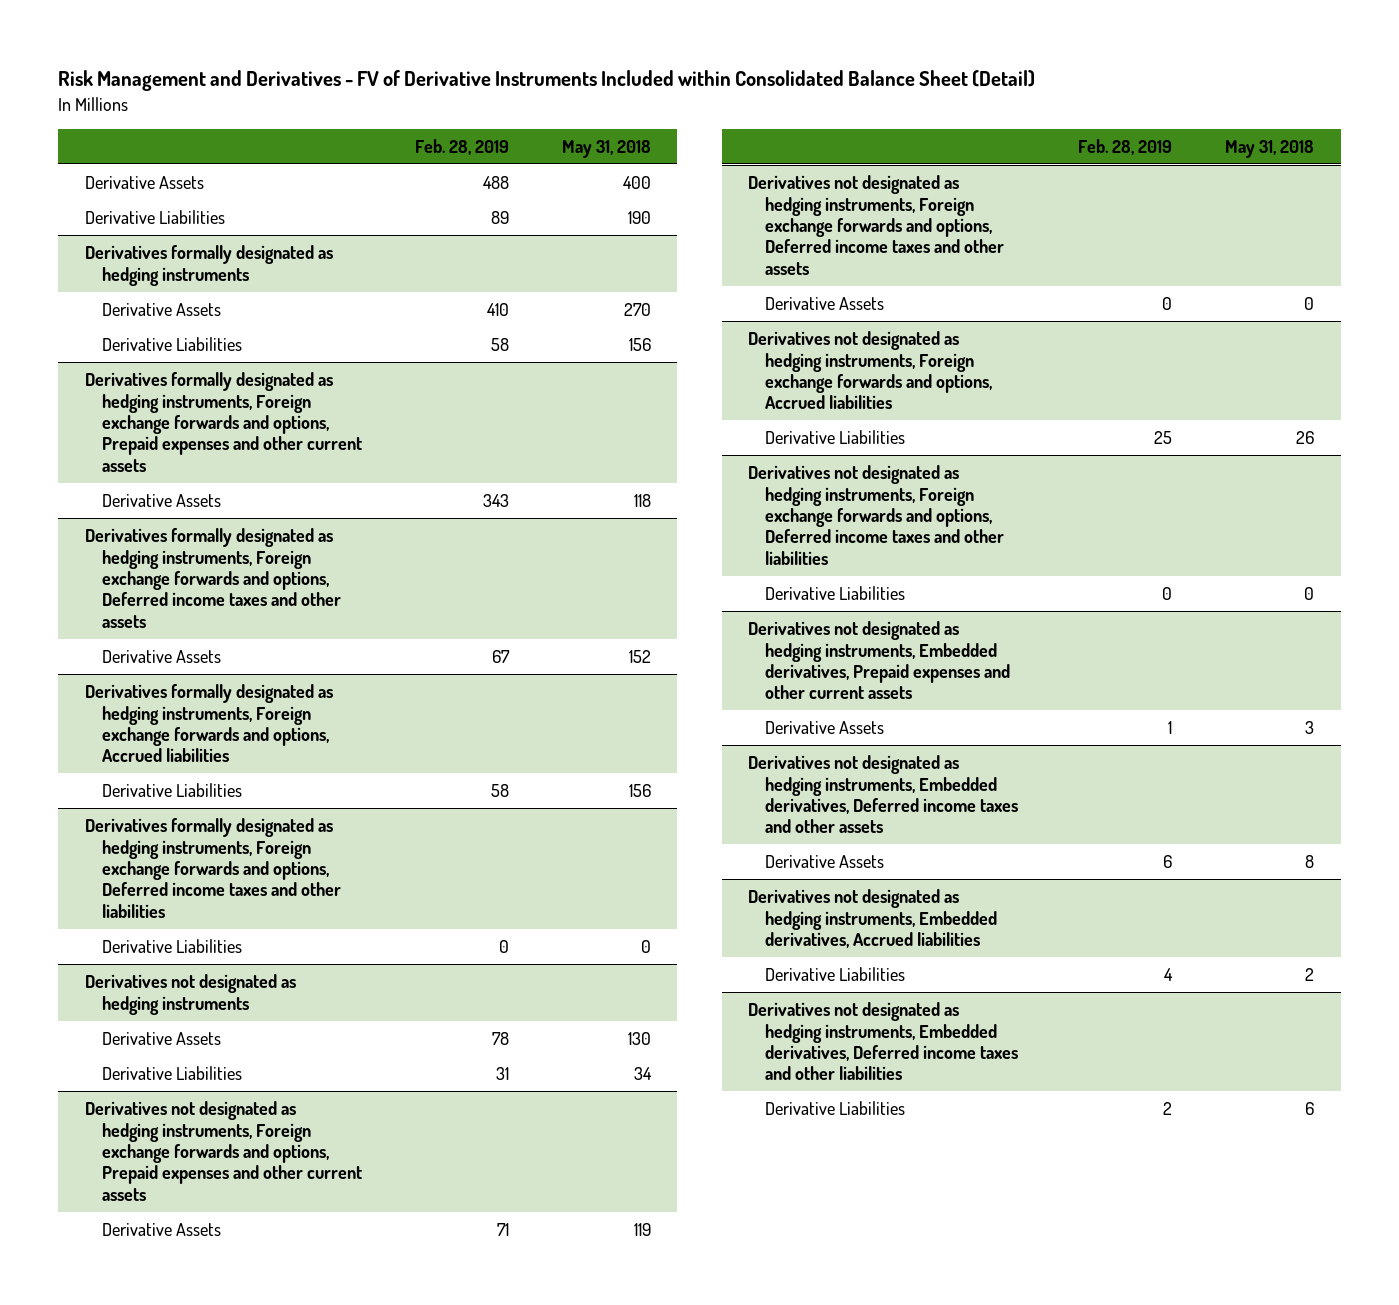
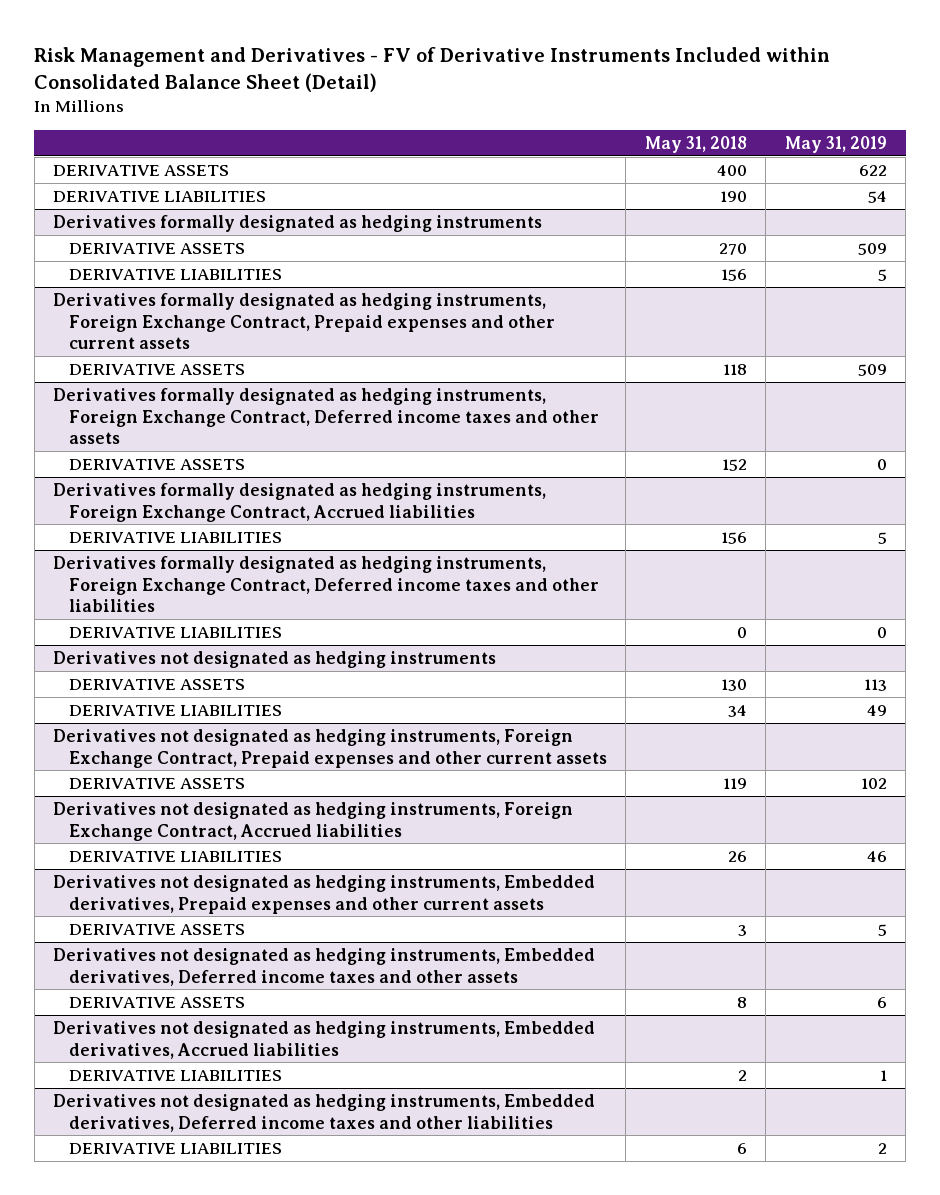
- | Feb. 28, 2019 | May 31, 2018
+ | May 31, 2018 | May 31, 2019
- Derivative Assets | 488 | 400
- Derivative Liabilities | 89 | 190
+ DERIVATIVE ASSETS | 400 | 622
+ DERIVATIVE LIABILITIES | 190 | 54
@ Derivatives formally designated as hedging instruments
- Derivative Assets | 410 | 270
- Derivative Liabilities | 58 | 156
- Derivatives formally designated as hedging instruments, Foreign exchange forwards and options, Prepaid expenses and other current assets
- Derivative Assets | 343 | 118
- Derivatives formally designated as hedging instruments, Foreign exchange forwards and options, Deferred income taxes and other assets
- Derivative Assets | 67 | 152
- Derivatives formally designated as hedging instruments, Foreign exchange forwards and options, Accrued liabilities
- Derivative Liabilities | 58 | 156
- Derivatives formally designated as hedging instruments, Foreign exchange forwards and options, Deferred income taxes and other liabilities
- Derivative Liabilities | 0 | 0
@ Derivatives formally designated as hedging instruments
+ DERIVATIVE ASSETS | 270 | 509
+ DERIVATIVE LIABILITIES | 156 | 5
+ Derivatives formally designated as hedging instruments, Foreign Exchange Contract, Prepaid expenses and other current assets
+ DERIVATIVE ASSETS | 118 | 509
+ Derivatives formally designated as hedging instruments, Foreign Exchange Contract, Deferred income taxes and other assets
+ DERIVATIVE ASSETS | 152 | 0
+ Derivatives formally designated as hedging instruments, Foreign Exchange Contract, Accrued liabilities
+ DERIVATIVE LIABILITIES | 156 | 5
+ Derivatives formally designated as hedging instruments, Foreign Exchange Contract, Deferred income taxes and other liabilities
+ DERIVATIVE LIABILITIES | 0 | 0
@ Derivatives not designated as hedging instruments
- Derivative Assets | 78 | 130
- Derivative Liabilities | 31 | 34
- Derivatives not designated as hedging instruments, Foreign exchange forwards and options, Prepaid expenses and other current assets
- Derivative Assets | 71 | 119
- Derivatives not designated as hedging instruments, Foreign exchange forwards and options, Deferred income taxes and other assets
- Derivative Assets | 0 | 0
- Derivatives not designated as hedging instruments, Foreign exchange forwards and options, Accrued liabilities
- Derivative Liabilities | 25 | 26
- Derivatives not designated as hedging instruments, Foreign exchange forwards and options, Deferred income taxes and other liabilities
- Derivative Liabilities | 0 | 0
@ Derivatives not designated as hedging instruments
+ DERIVATIVE ASSETS | 130 | 113
+ DERIVATIVE LIABILITIES | 34 | 49
+ Derivatives not designated as hedging instruments, Foreign Exchange Contract, Prepaid expenses and other current assets
+ DERIVATIVE ASSETS | 119 | 102
+ Derivatives not designated as hedging instruments, Foreign Exchange Contract, Accrued liabilities
+ DERIVATIVE LIABILITIES | 26 | 46
@ Derivatives not designated as hedging instruments, Embedded derivatives, Prepaid expenses and other current assets
- Derivative Assets | 1 | 3
+ DERIVATIVE ASSETS | 3 | 5
@ Derivatives not designated as hedging instruments, Embedded derivatives, Deferred income taxes and other assets
- Derivative Assets | 6 | 8
+ DERIVATIVE ASSETS | 8 | 6
@ Derivatives not designated as hedging instruments, Embedded derivatives, Accrued liabilities
- Derivative Liabilities | 4 | 2
+ DERIVATIVE LIABILITIES | 2 | 1
@ Derivatives not designated as hedging instruments, Embedded derivatives, Deferred income taxes and other liabilities
- Derivative Liabilities | 2 | 6
+ DERIVATIVE LIABILITIES | 6 | 2

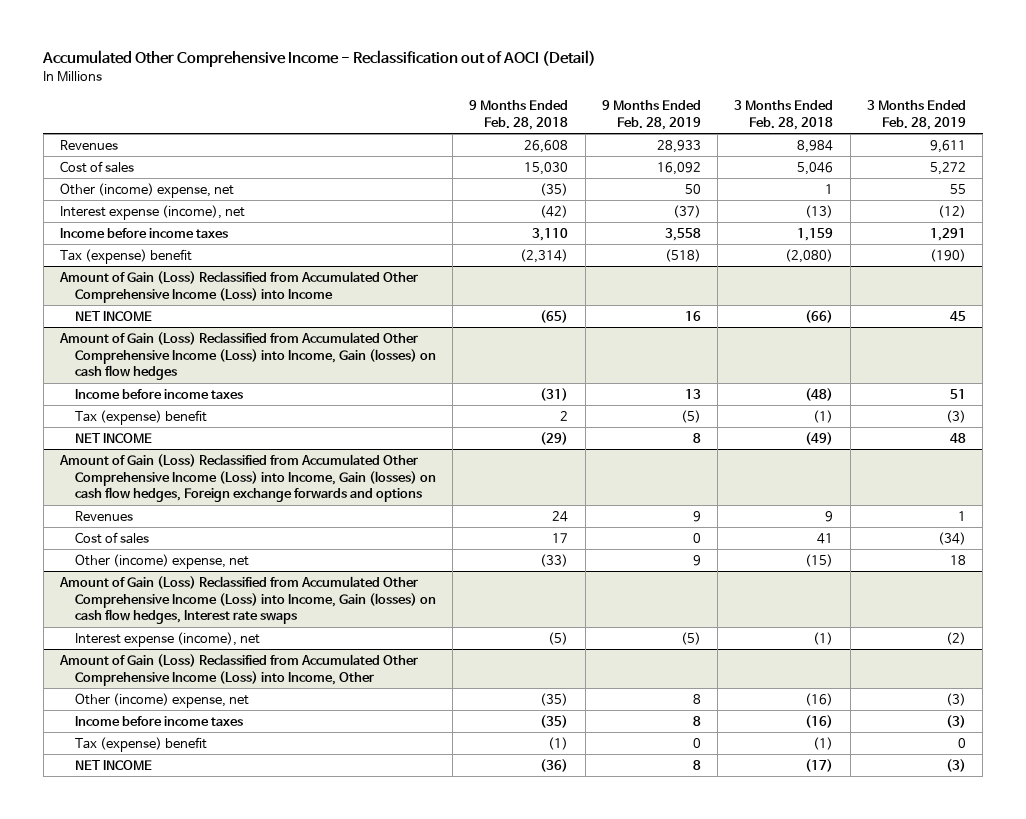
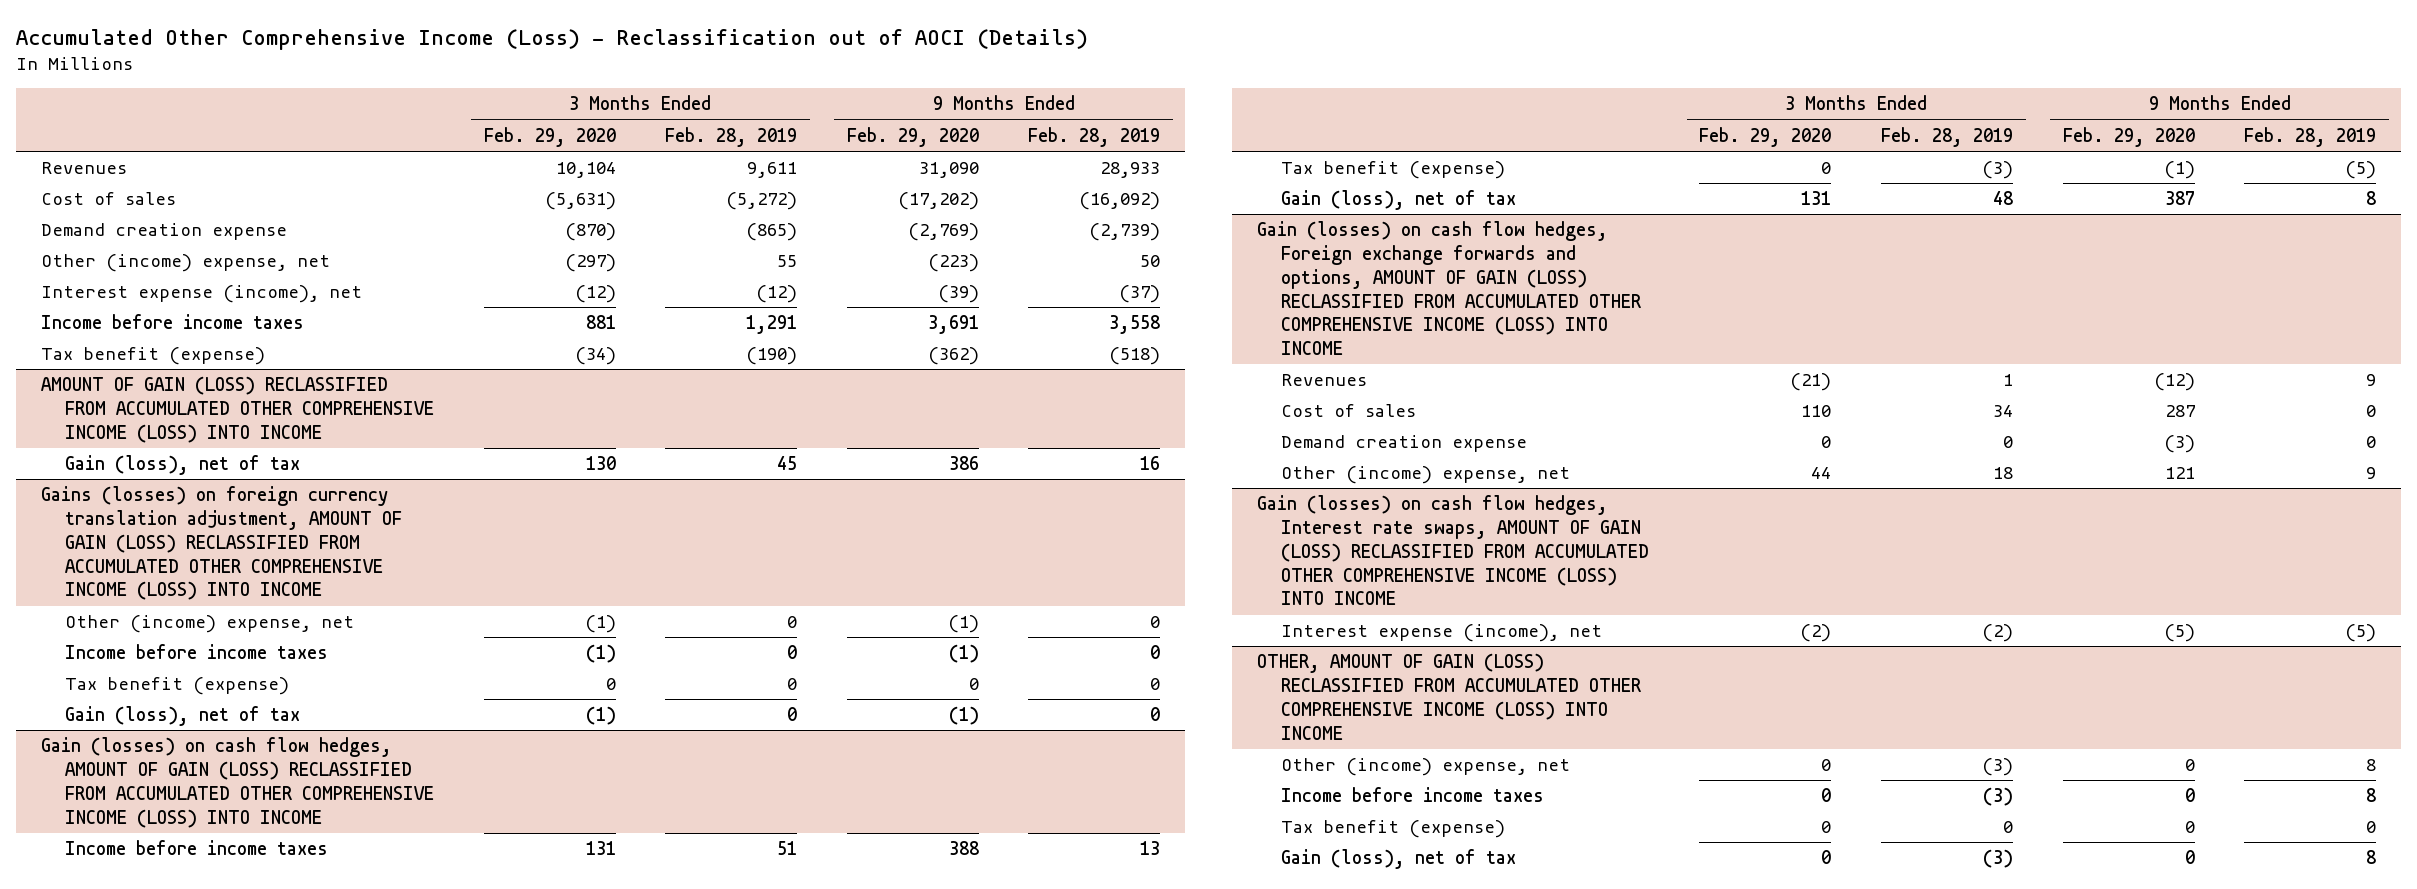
- Accumulated Other Comprehensive Income - Reclassification out of AOCI (Detail)
+ Accumulated Other Comprehensive Income (Loss) - Reclassification out of AOCI (Details)
- | 9 Months Ended Feb. 28, 2018 | 9 Months Ended Feb. 28, 2019 | 3 Months Ended Feb. 28, 2018 | 3 Months Ended Feb. 28, 2019
+ | 3 Months Ended Feb. 29, 2020 | 3 Months Ended Feb. 28, 2019 | 9 Months Ended Feb. 29, 2020 | 9 Months Ended Feb. 28, 2019
- Cost of sales | 15,030 | 16,092 | 5,046 | 5,272
+ Cost of sales | (5,631) | (5,272) | (17,202) | (16,092)
+ Demand creation expense | (870) | (865) | (2,769) | (2,739)
- Tax (expense) benefit | (2,314) | (518) | (2,080) | (190)
- Amount of Gain (Loss) Reclassified from Accumulated Other Comprehensive Income (Loss) into Income
- NET INCOME | (65) | 16 | (66) | 45
- Amount of Gain (Loss) Reclassified from Accumulated Other Comprehensive Income (Loss) into Income, Gain (losses) on cash flow hedges
+ Tax benefit (expense) | (34) | (190) | (362) | (518)
+ AMOUNT OF GAIN (LOSS) RECLASSIFIED FROM ACCUMULATED OTHER COMPREHENSIVE INCOME (LOSS) INTO INCOME
+ Gain (loss), net of tax | 130 | 45 | 386 | 16
+ Gains (losses) on foreign currency translation adjustment, AMOUNT OF GAIN (LOSS) RECLASSIFIED FROM ACCUMULATED OTHER COMPREHENSIVE INCOME (LOSS) INTO INCOME
+ Other (income) expense, net | (1) | 0 | (1) | 0
+ Income before income taxes | (1) | 0 | (1) | 0
+ Tax benefit (expense) | 0 | 0 | 0 | 0
+ Gain (loss), net of tax | (1) | 0 | (1) | 0
+ Gain (losses) on cash flow hedges, AMOUNT OF GAIN (LOSS) RECLASSIFIED FROM ACCUMULATED OTHER COMPREHENSIVE INCOME (LOSS) INTO INCOME
- Tax (expense) benefit | 2 | (5) | (1) | (3)
- NET INCOME | (29) | 8 | (49) | 48
- Amount of Gain (Loss) Reclassified from Accumulated Other Comprehensive Income (Loss) into Income, Gain (losses) on cash flow hedges, Foreign exchange forwards and options
+ Tax benefit (expense) | 0 | (3) | (1) | (5)
+ Gain (loss), net of tax | 131 | 48 | 387 | 8
+ Gain (losses) on cash flow hedges, Foreign exchange forwards and options, AMOUNT OF GAIN (LOSS) RECLASSIFIED FROM ACCUMULATED OTHER COMPREHENSIVE INCOME (LOSS) INTO INCOME
- Cost of sales | 17 | 0 | 41 | (34)
+ Cost of sales | 110 | 34 | 287 | 0
+ Demand creation expense | 0 | 0 | (3) | 0
- Amount of Gain (Loss) Reclassified from Accumulated Other Comprehensive Income (Loss) into Income, Gain (losses) on cash flow hedges, Interest rate swaps
+ Gain (losses) on cash flow hedges, Interest rate swaps, AMOUNT OF GAIN (LOSS) RECLASSIFIED FROM ACCUMULATED OTHER COMPREHENSIVE INCOME (LOSS) INTO INCOME
- Amount of Gain (Loss) Reclassified from Accumulated Other Comprehensive Income (Loss) into Income, Other
+ OTHER, AMOUNT OF GAIN (LOSS) RECLASSIFIED FROM ACCUMULATED OTHER COMPREHENSIVE INCOME (LOSS) INTO INCOME
- Tax (expense) benefit | (1) | 0 | (1) | 0
- NET INCOME | (36) | 8 | (17) | (3)
+ Tax benefit (expense) | 0 | 0 | 0 | 0
+ Gain (loss), net of tax | 0 | (3) | 0 | 8

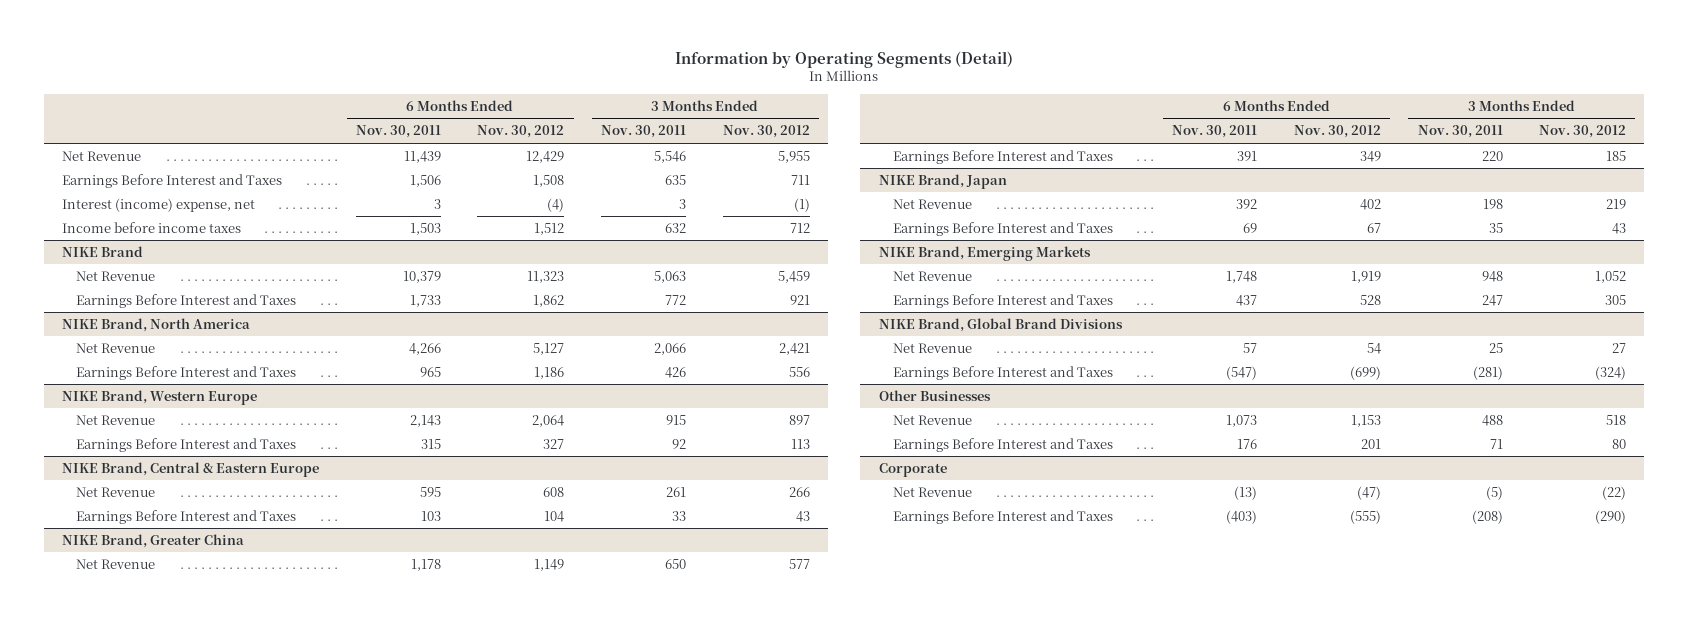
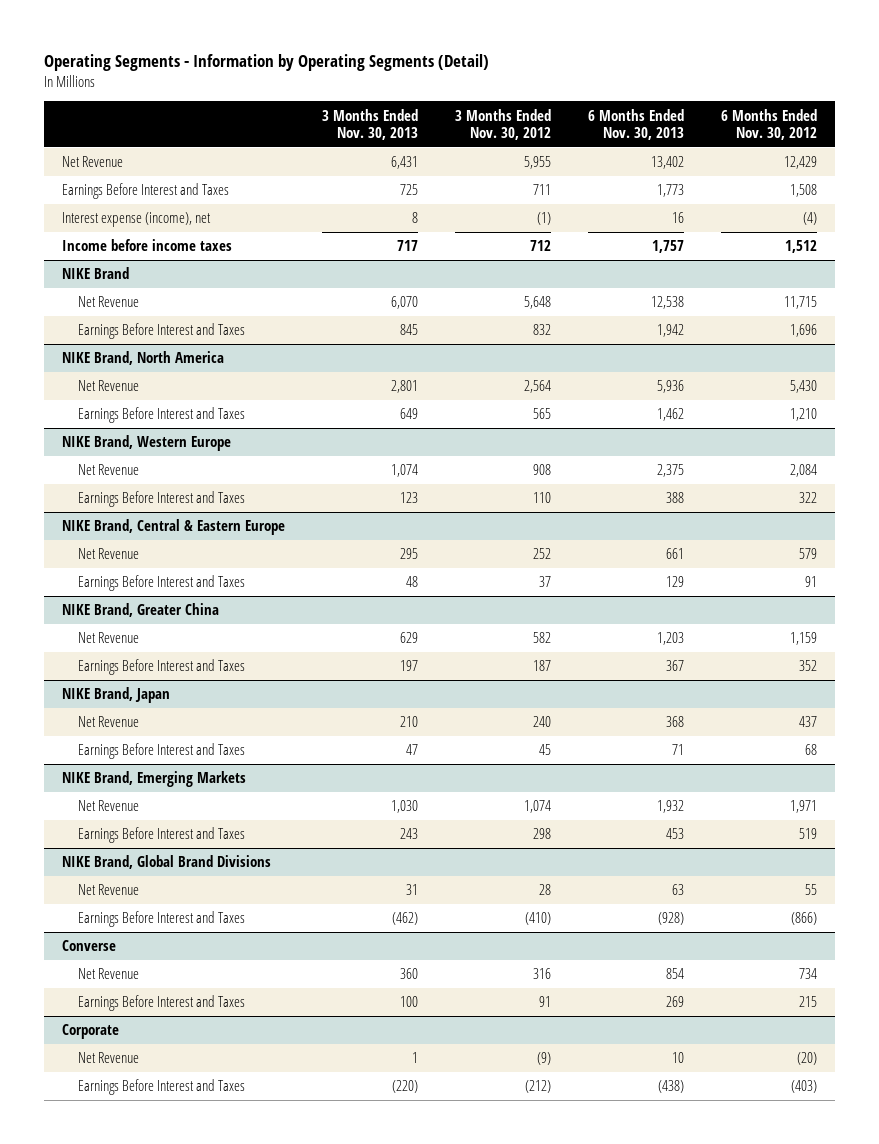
- Information by Operating Segments (Detail)
+ Operating Segments - Information by Operating Segments (Detail)
- | 6 Months Ended Nov. 30, 2011 | 6 Months Ended Nov. 30, 2012 | 3 Months Ended Nov. 30, 2011 | 3 Months Ended Nov. 30, 2012
+ | 3 Months Ended Nov. 30, 2013 | 3 Months Ended Nov. 30, 2012 | 6 Months Ended Nov. 30, 2013 | 6 Months Ended Nov. 30, 2012
- Interest (income) expense, net | 3 | (4) | 3 | (1)
+ Interest expense (income), net | 8 | (1) | 16 | (4)
@ NIKE Brand
- Net Revenue | 10,379 | 11,323 | 5,063 | 5,459
- Earnings Before Interest and Taxes | 1,733 | 1,862 | 772 | 921
+ Net Revenue | 6,070 | 5,648 | 12,538 | 11,715
+ Earnings Before Interest and Taxes | 845 | 832 | 1,942 | 1,696
@ NIKE Brand, North America
- Net Revenue | 4,266 | 5,127 | 2,066 | 2,421
- Earnings Before Interest and Taxes | 965 | 1,186 | 426 | 556
+ Net Revenue | 2,801 | 2,564 | 5,936 | 5,430
+ Earnings Before Interest and Taxes | 649 | 565 | 1,462 | 1,210
@ NIKE Brand, Western Europe
- Net Revenue | 2,143 | 2,064 | 915 | 897
- Earnings Before Interest and Taxes | 315 | 327 | 92 | 113
+ Net Revenue | 1,074 | 908 | 2,375 | 2,084
+ Earnings Before Interest and Taxes | 123 | 110 | 388 | 322
@ NIKE Brand, Central & Eastern Europe
- Net Revenue | 595 | 608 | 261 | 266
- Earnings Before Interest and Taxes | 103 | 104 | 33 | 43
+ Net Revenue | 295 | 252 | 661 | 579
+ Earnings Before Interest and Taxes | 48 | 37 | 129 | 91
@ NIKE Brand, Greater China
- Net Revenue | 1,178 | 1,149 | 650 | 577
- Earnings Before Interest and Taxes | 391 | 349 | 220 | 185
+ Net Revenue | 629 | 582 | 1,203 | 1,159
+ Earnings Before Interest and Taxes | 197 | 187 | 367 | 352
@ NIKE Brand, Japan
- Net Revenue | 392 | 402 | 198 | 219
- Earnings Before Interest and Taxes | 69 | 67 | 35 | 43
+ Net Revenue | 210 | 240 | 368 | 437
+ Earnings Before Interest and Taxes | 47 | 45 | 71 | 68
@ NIKE Brand, Emerging Markets
- Net Revenue | 1,748 | 1,919 | 948 | 1,052
- Earnings Before Interest and Taxes | 437 | 528 | 247 | 305
+ Net Revenue | 1,030 | 1,074 | 1,932 | 1,971
+ Earnings Before Interest and Taxes | 243 | 298 | 453 | 519
@ NIKE Brand, Global Brand Divisions
- Net Revenue | 57 | 54 | 25 | 27
- Earnings Before Interest and Taxes | (547) | (699) | (281) | (324)
- Other Businesses
- Net Revenue | 1,073 | 1,153 | 488 | 518
- Earnings Before Interest and Taxes | 176 | 201 | 71 | 80
@ NIKE Brand, Global Brand Divisions
+ Net Revenue | 31 | 28 | 63 | 55
+ Earnings Before Interest and Taxes | (462) | (410) | (928) | (866)
+ Converse
+ Net Revenue | 360 | 316 | 854 | 734
+ Earnings Before Interest and Taxes | 100 | 91 | 269 | 215
@ Corporate
- Net Revenue | (13) | (47) | (5) | (22)
- Earnings Before Interest and Taxes | (403) | (555) | (208) | (290)
+ Net Revenue | 1 | (9) | 10 | (20)
+ Earnings Before Interest and Taxes | (220) | (212) | (438) | (403)

